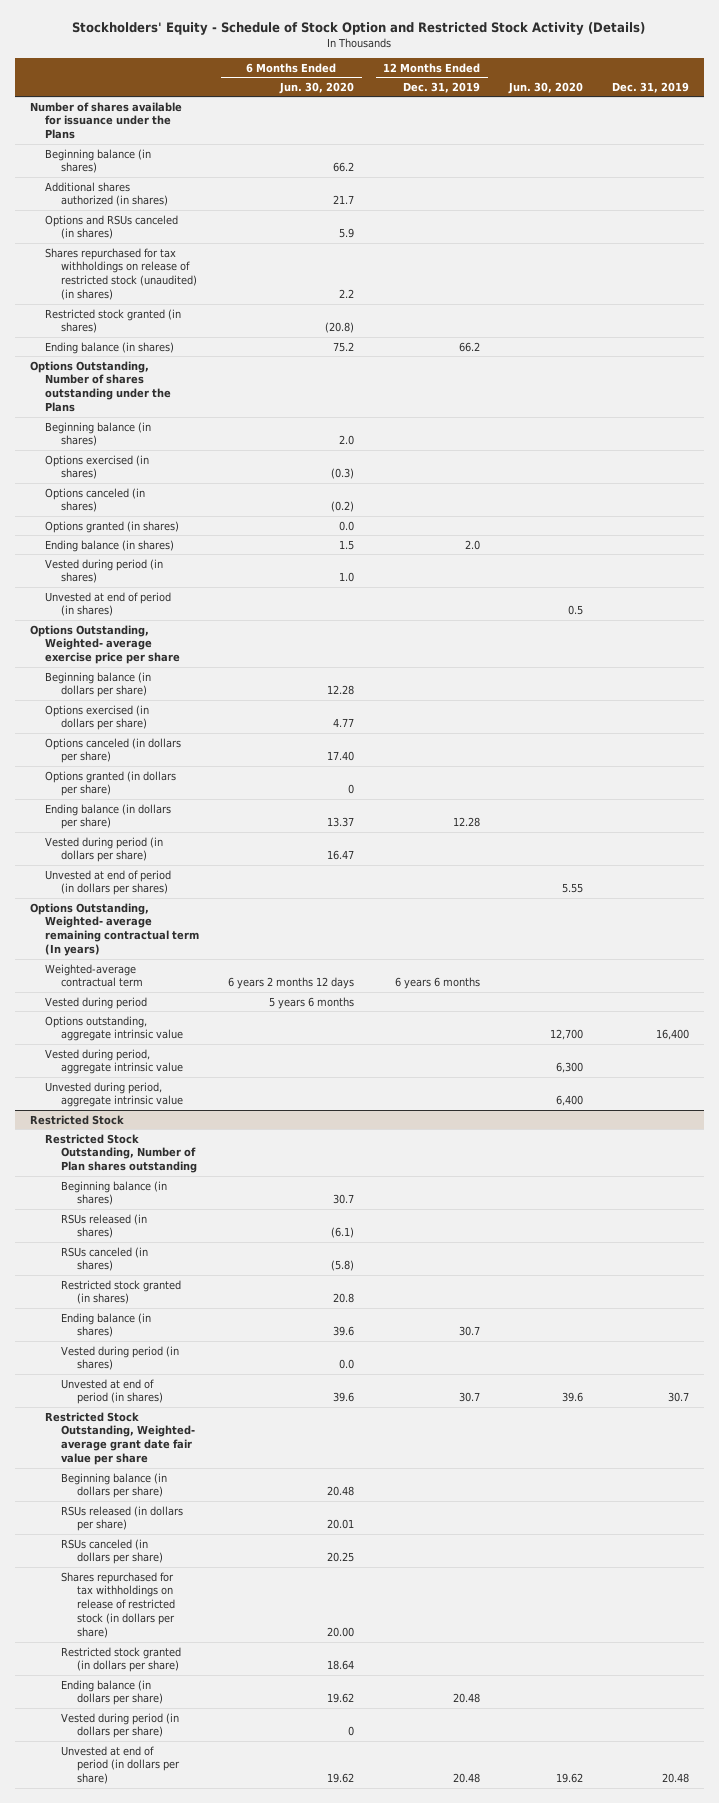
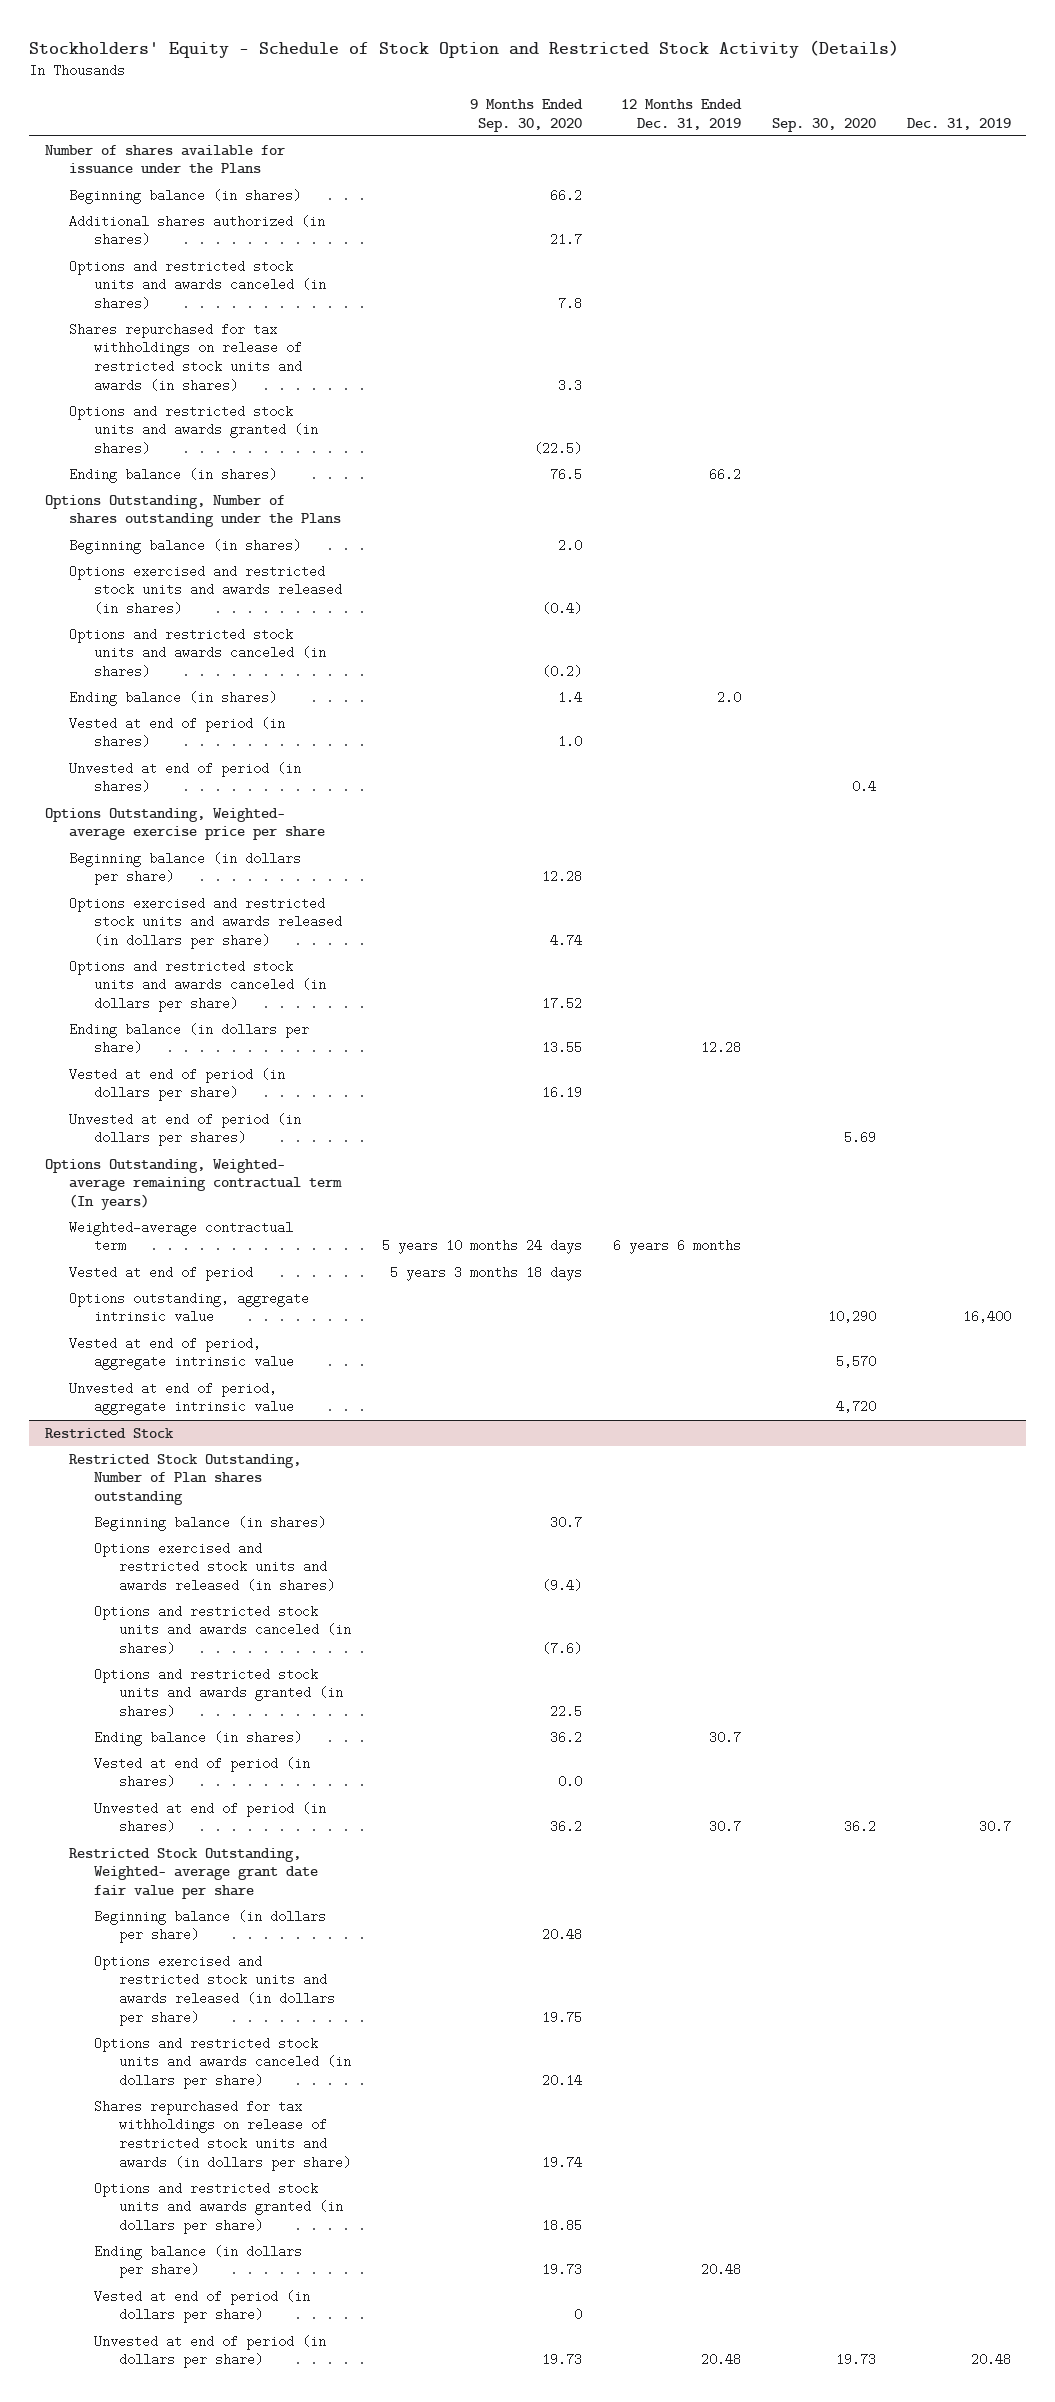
- | 6 Months Ended Jun. 30, 2020 | 12 Months Ended Dec. 31, 2019 | Jun. 30, 2020 | Dec. 31, 2019
+ | 9 Months Ended Sep. 30, 2020 | 12 Months Ended Dec. 31, 2019 | Sep. 30, 2020 | Dec. 31, 2019
- Options and RSUs canceled (in shares) | 5.9 | | |
- Shares repurchased for tax withholdings on release of restricted stock (unaudited) (in shares) | 2.2 | | |
- Restricted stock granted (in shares) | (20.8) | | |
+ Options and restricted stock units and awards canceled (in shares) | 7.8 | | |
+ Shares repurchased for tax withholdings on release of restricted stock units and awards (in shares) | 3.3 | | |
+ Options and restricted stock units and awards granted (in shares) | (22.5) | | |
- Options exercised (in shares) | (0.3) | | |
- Options canceled (in shares) | (0.2) | | |
- Options granted (in shares) | 0.0 | | |
+ Options exercised and restricted stock units and awards released (in shares) | (0.4) | | |
+ Options and restricted stock units and awards canceled (in shares) | (0.2) | | |
- Vested during period (in shares) | 1.0 | | |
+ Vested at end of period (in shares) | 1.0 | | |
- Options exercised (in dollars per share) | 4.77 | | |
- Options canceled (in dollars per share) | 17.40 | | |
- Options granted (in dollars per share) | 0 | | |
+ Options exercised and restricted stock units and awards released (in dollars per share) | 4.74 | | |
+ Options and restricted stock units and awards canceled (in dollars per share) | 17.52 | | |
- Vested during period (in dollars per share) | 16.47 | | |
+ Vested at end of period (in dollars per share) | 16.19 | | |
- Vested during period | 5 years 6 months | | |
+ Vested at end of period | 5 years 3 months 18 days | | |
- Vested during period, aggregate intrinsic value | | | 6,300 |
- Unvested during period, aggregate intrinsic value | | | 6,400 |
+ Vested at end of period, aggregate intrinsic value | | | 5,570 |
+ Unvested at end of period, aggregate intrinsic value | | | 4,720 |
@ Restricted Stock
- RSUs released (in shares) | (6.1) | | |
- RSUs canceled (in shares) | (5.8) | | |
- Restricted stock granted (in shares) | 20.8 | | |
+ Options exercised and restricted stock units and awards released (in shares) | (9.4) | | |
+ Options and restricted stock units and awards canceled (in shares) | (7.6) | | |
+ Options and restricted stock units and awards granted (in shares) | 22.5 | | |
- Vested during period (in shares) | 0.0 | | |
+ Vested at end of period (in shares) | 0.0 | | |
- RSUs released (in dollars per share) | 20.01 | | |
- RSUs canceled (in dollars per share) | 20.25 | | |
- Shares repurchased for tax withholdings on release of restricted stock (in dollars per share) | 20.00 | | |
- Restricted stock granted (in dollars per share) | 18.64 | | |
+ Options exercised and restricted stock units and awards released (in dollars per share) | 19.75 | | |
+ Options and restricted stock units and awards canceled (in dollars per share) | 20.14 | | |
+ Shares repurchased for tax withholdings on release of restricted stock units and awards (in dollars per share) | 19.74 | | |
+ Options and restricted stock units and awards granted (in dollars per share) | 18.85 | | |
- Vested during period (in dollars per share) | 0 | | |
+ Vested at end of period (in dollars per share) | 0 | | |

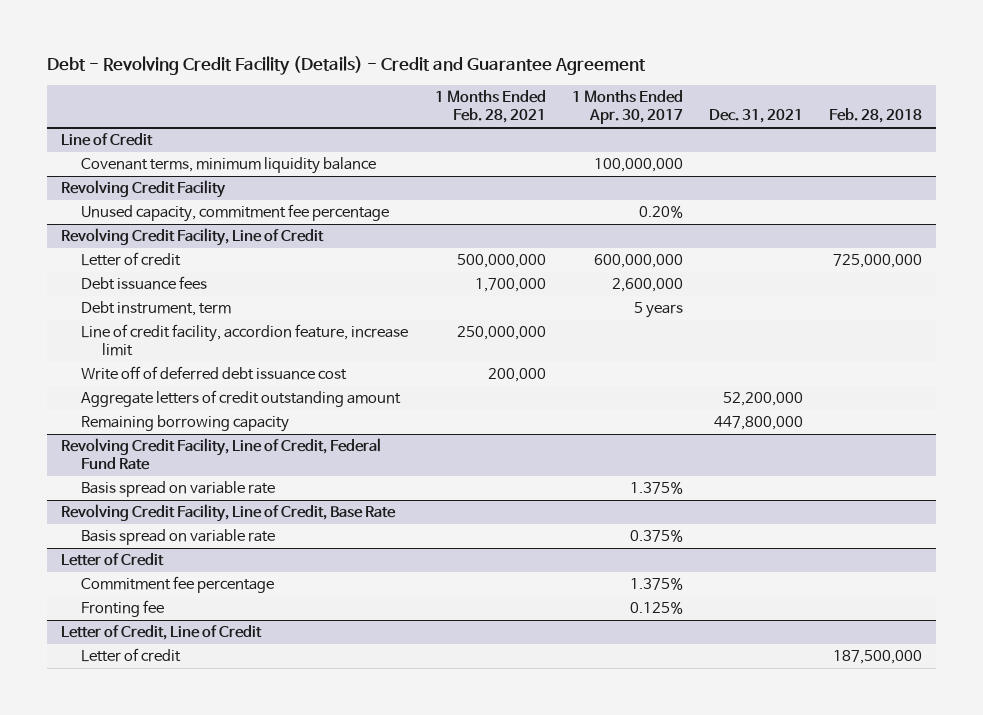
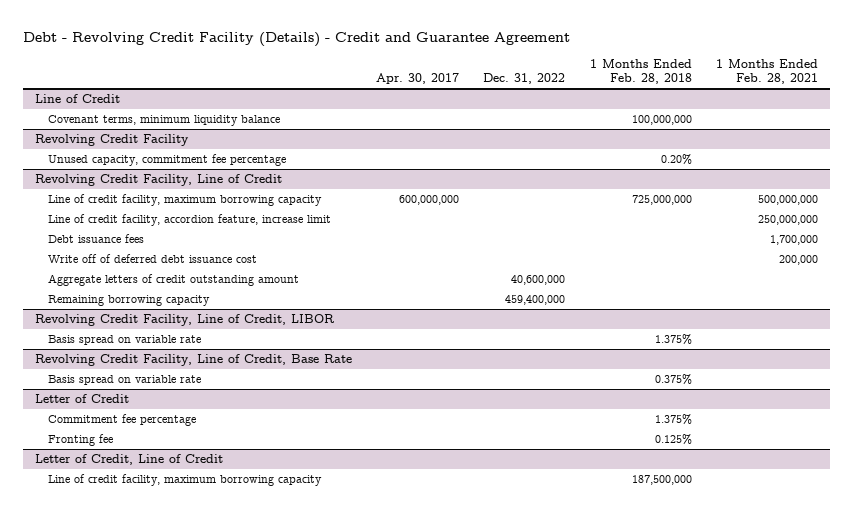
- | 1 Months Ended Feb. 28, 2021 | 1 Months Ended Apr. 30, 2017 | Dec. 31, 2021 | Feb. 28, 2018
+ | Apr. 30, 2017 | Dec. 31, 2022 | 1 Months Ended Feb. 28, 2018 | 1 Months Ended Feb. 28, 2021
@ Revolving Credit Facility, Line of Credit
- Letter of credit | 500,000,000 | 600,000,000 | | 725,000,000
- Debt instrument, term | | 5 years | |
+ Line of credit facility, maximum borrowing capacity | 600,000,000 | | 725,000,000 | 500,000,000
moved down: Debt issuance fees | | | | 1,700,000
- Revolving Credit Facility, Line of Credit, Federal Fund Rate
+ Revolving Credit Facility, Line of Credit, LIBOR
@ Letter of Credit, Line of Credit
- Letter of credit | | | | 187,500,000
+ Line of credit facility, maximum borrowing capacity | | | 187,500,000 |

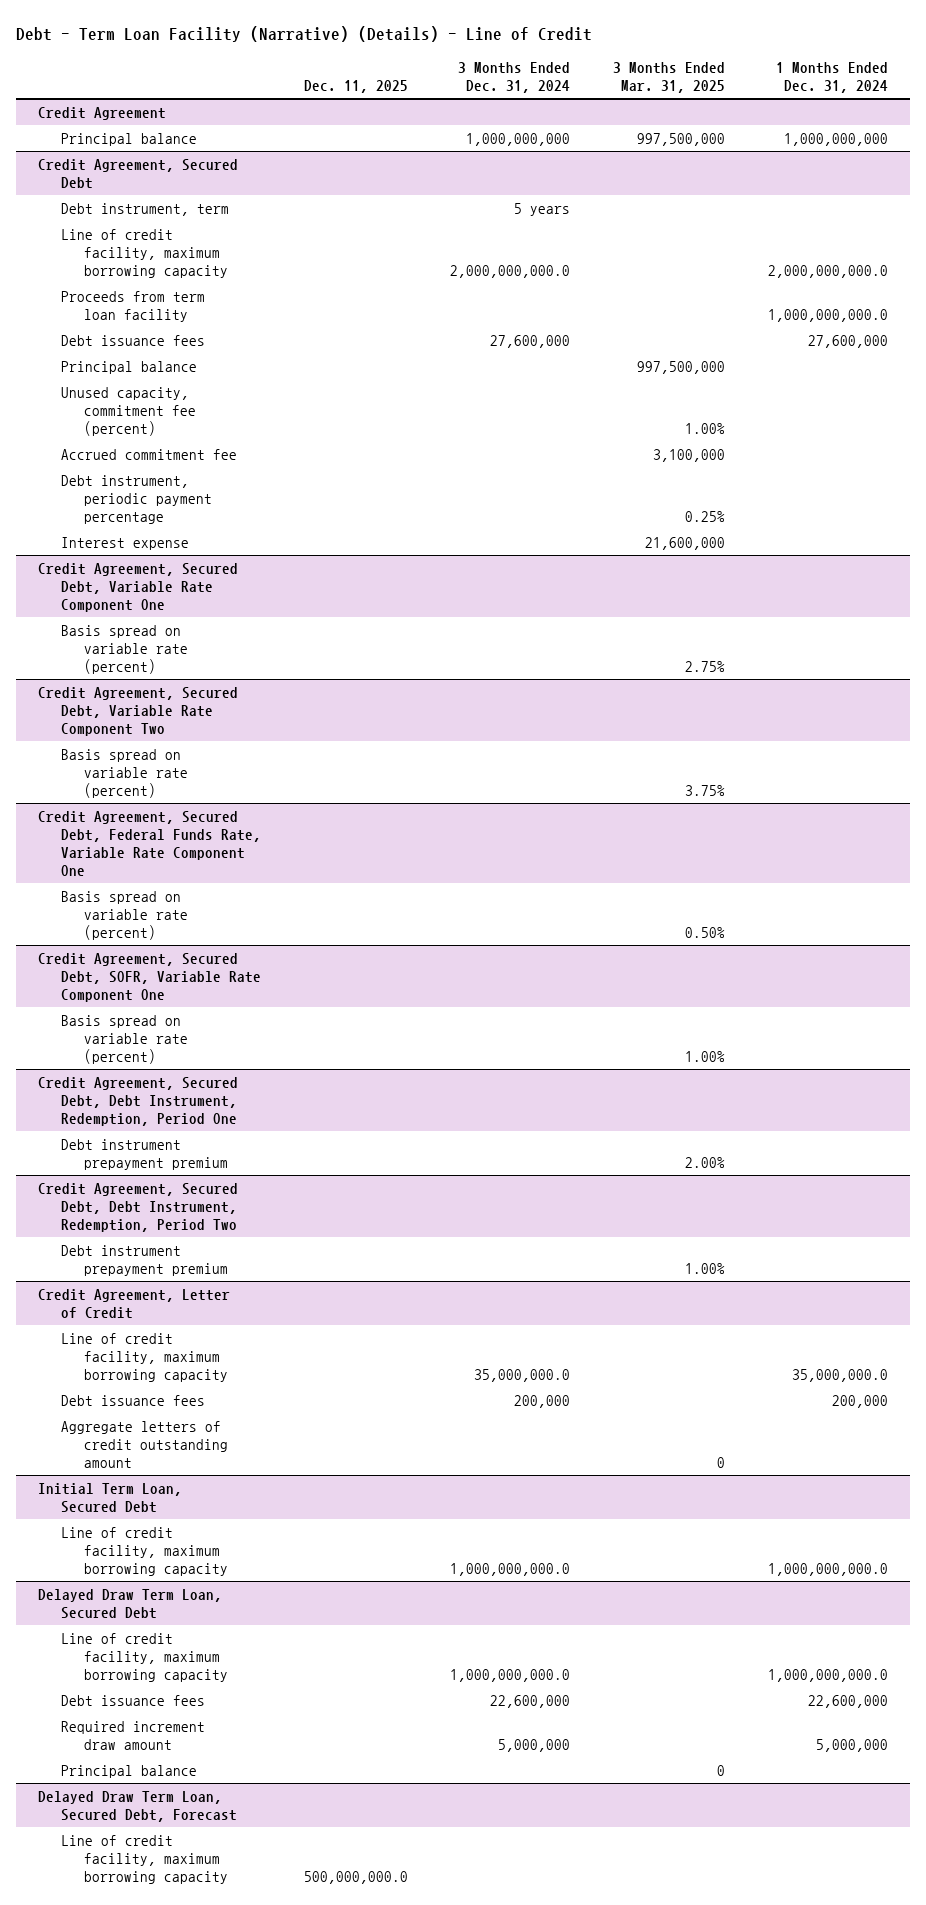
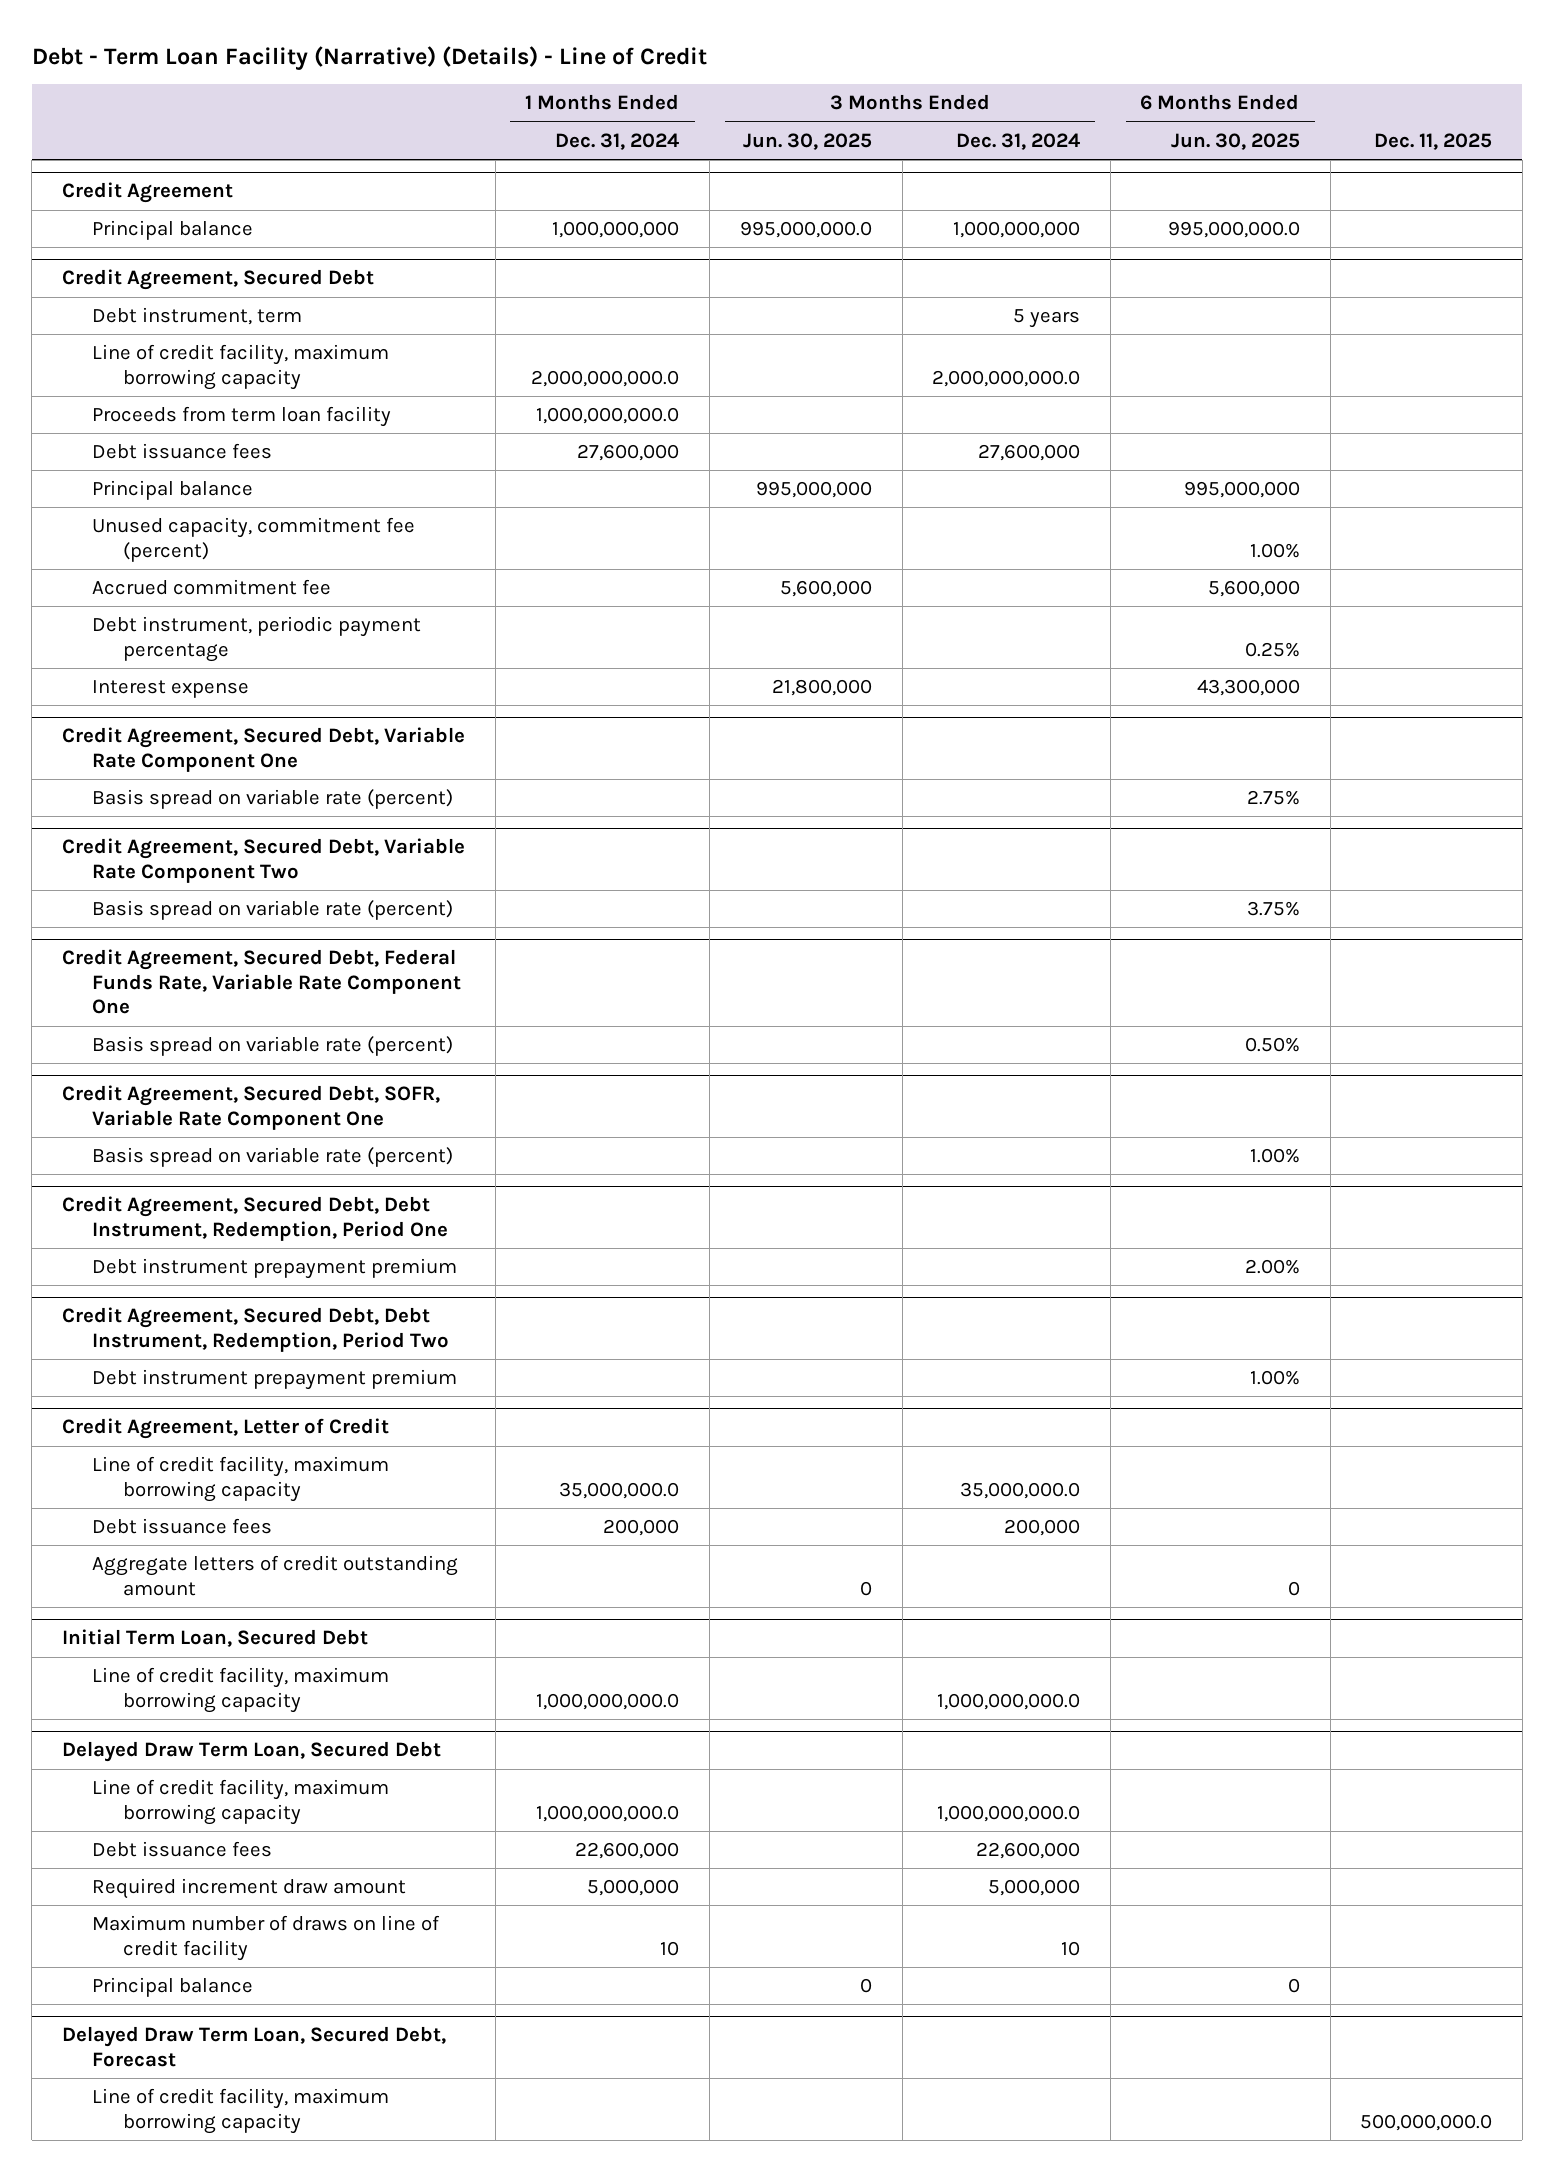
- | Dec. 11, 2025 | 3 Months Ended Dec. 31, 2024 | 3 Months Ended Mar. 31, 2025 | 1 Months Ended Dec. 31, 2024
+ | 1 Months Ended Dec. 31, 2024 | 3 Months Ended Jun. 30, 2025 | 3 Months Ended Dec. 31, 2024 | 6 Months Ended Jun. 30, 2025 | Dec. 11, 2025
@ Delayed Draw Term Loan, Secured Debt
+ Maximum number of draws on line of credit facility | 10 | | 10 | |

